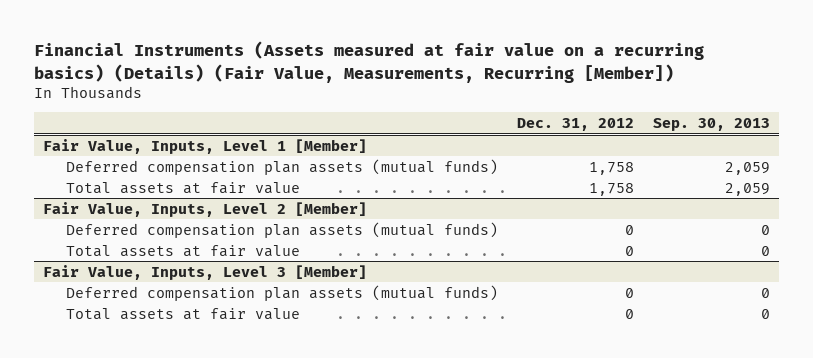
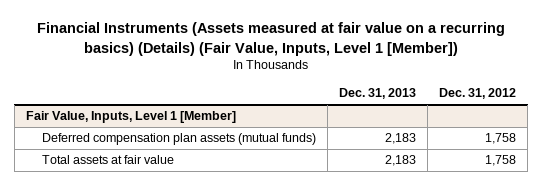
- Financial Instruments (Assets measured at fair value on a recurring basics) (Details) (Fair Value, Measurements, Recurring [Member])
+ Financial Instruments (Assets measured at fair value on a recurring basics) (Details) (Fair Value, Inputs, Level 1 [Member])
- | Dec. 31, 2012 | Sep. 30, 2013
+ | Dec. 31, 2013 | Dec. 31, 2012
- Fair Value, Inputs, Level 2 [Member]
- Deferred compensation plan assets (mutual funds) | 0 | 0
- Total assets at fair value | 0 | 0
- Fair Value, Inputs, Level 3 [Member]
- Deferred compensation plan assets (mutual funds) | 0 | 0
- Total assets at fair value | 0 | 0

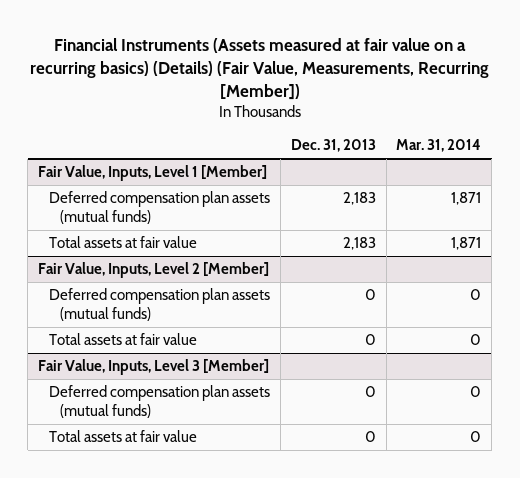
- Financial Instruments (Assets measured at fair value on a recurring basics) (Details) (Fair Value, Inputs, Level 1 [Member])
+ Financial Instruments (Assets measured at fair value on a recurring basics) (Details) (Fair Value, Measurements, Recurring [Member])
- | Dec. 31, 2013 | Dec. 31, 2012
+ | Dec. 31, 2013 | Mar. 31, 2014
+ Fair Value, Inputs, Level 2 [Member]
+ Deferred compensation plan assets (mutual funds) | 0 | 0
+ Total assets at fair value | 0 | 0
+ Fair Value, Inputs, Level 3 [Member]
+ Deferred compensation plan assets (mutual funds) | 0 | 0
+ Total assets at fair value | 0 | 0

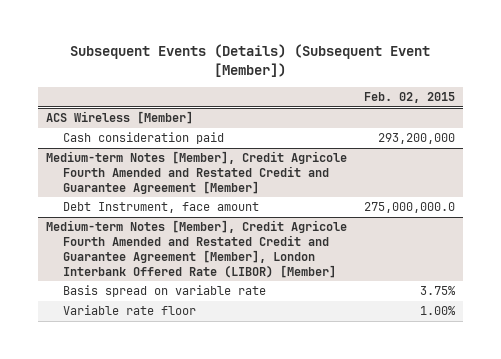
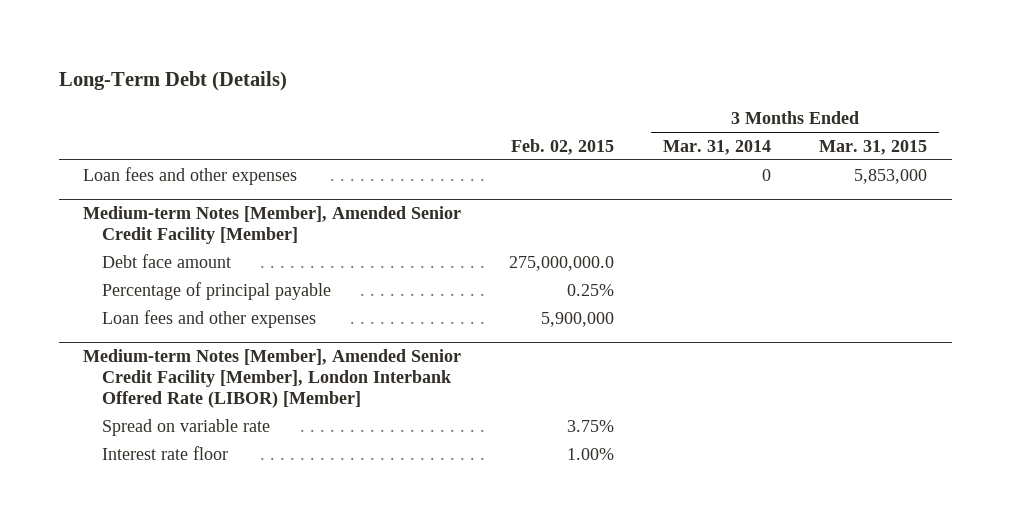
- Subsequent Events (Details) (Subsequent Event [Member])
+ Long-Term Debt (Details)
- | Feb. 02, 2015
+ | Feb. 02, 2015 | 3 Months Ended Mar. 31, 2014 | 3 Months Ended Mar. 31, 2015
- ACS Wireless [Member]
- Cash consideration paid | 293,200,000
- Medium-term Notes [Member], Credit Agricole Fourth Amended and Restated Credit and Guarantee Agreement [Member]
- Debt Instrument, face amount | 275,000,000.0
- Medium-term Notes [Member], Credit Agricole Fourth Amended and Restated Credit and Guarantee Agreement [Member], London Interbank Offered Rate (LIBOR) [Member]
- Basis spread on variable rate | 3.75%
- Variable rate floor | 1.00%
+ Loan fees and other expenses | | 0 | 5,853,000
+ Medium-term Notes [Member], Amended Senior Credit Facility [Member]
+ Debt face amount | 275,000,000.0 | |
+ Percentage of principal payable | 0.25% | |
+ Loan fees and other expenses | 5,900,000 | |
+ Medium-term Notes [Member], Amended Senior Credit Facility [Member], London Interbank Offered Rate (LIBOR) [Member]
+ Spread on variable rate | 3.75% | |
+ Interest rate floor | 1.00% | |

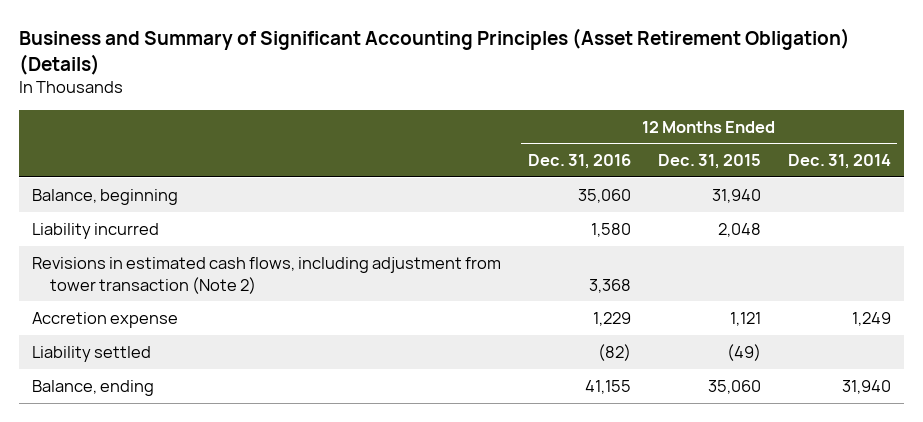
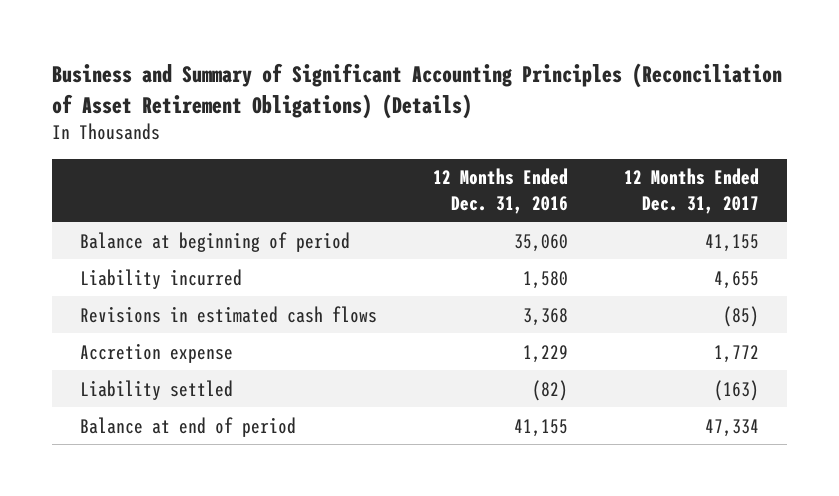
- Business and Summary of Significant Accounting Principles (Asset Retirement Obligation) (Details)
+ Business and Summary of Significant Accounting Principles (Reconciliation of Asset Retirement Obligations) (Details)
- | 12 Months Ended Dec. 31, 2016 | 12 Months Ended Dec. 31, 2015 | 12 Months Ended Dec. 31, 2014
+ | 12 Months Ended Dec. 31, 2016 | 12 Months Ended Dec. 31, 2017
- Balance, beginning | 35,060 | 31,940 |
+ Balance at beginning of period | 35,060 | 41,155
- Revisions in estimated cash flows, including adjustment from tower transaction (Note 2) | 3,368 | |
+ Revisions in estimated cash flows | 3,368 | (85)
- Balance, ending | 41,155 | 35,060 | 31,940
+ Balance at end of period | 41,155 | 47,334

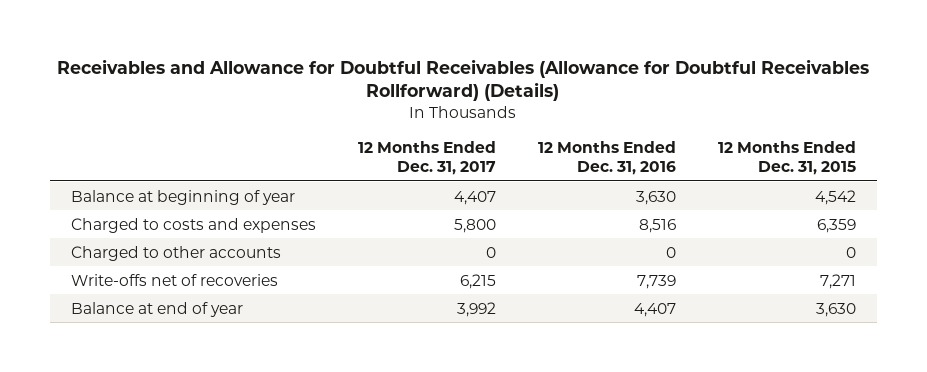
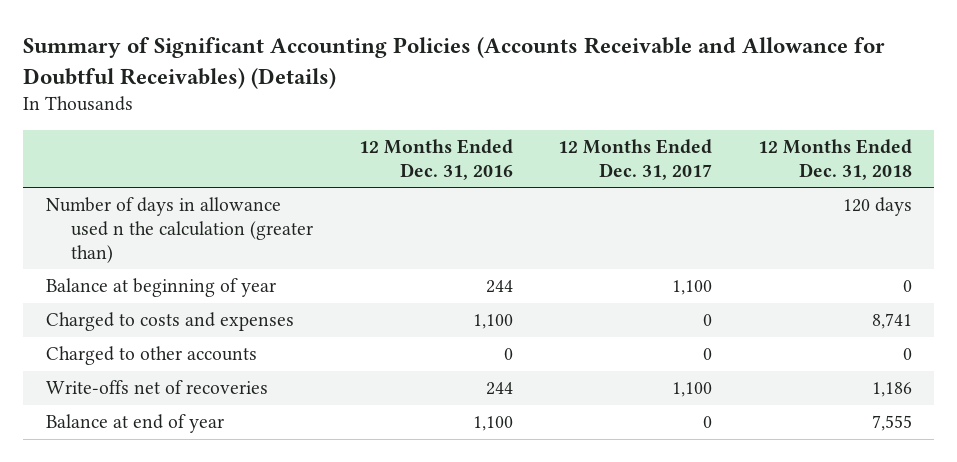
- Receivables and Allowance for Doubtful Receivables (Allowance for Doubtful Receivables Rollforward) (Details)
+ Summary of Significant Accounting Policies (Accounts Receivable and Allowance for Doubtful Receivables) (Details)
- | 12 Months Ended Dec. 31, 2017 | 12 Months Ended Dec. 31, 2016 | 12 Months Ended Dec. 31, 2015
+ | 12 Months Ended Dec. 31, 2016 | 12 Months Ended Dec. 31, 2017 | 12 Months Ended Dec. 31, 2018
- Balance at beginning of year | 4,407 | 3,630 | 4,542
- Charged to costs and expenses | 5,800 | 8,516 | 6,359
+ Number of days in allowance used n the calculation (greater than) | | | 120 days
+ Balance at beginning of year | 244 | 1,100 | 0
+ Charged to costs and expenses | 1,100 | 0 | 8,741
- Write-offs net of recoveries | 6,215 | 7,739 | 7,271
- Balance at end of year | 3,992 | 4,407 | 3,630
+ Write-offs net of recoveries | 244 | 1,100 | 1,186
+ Balance at end of year | 1,100 | 0 | 7,555

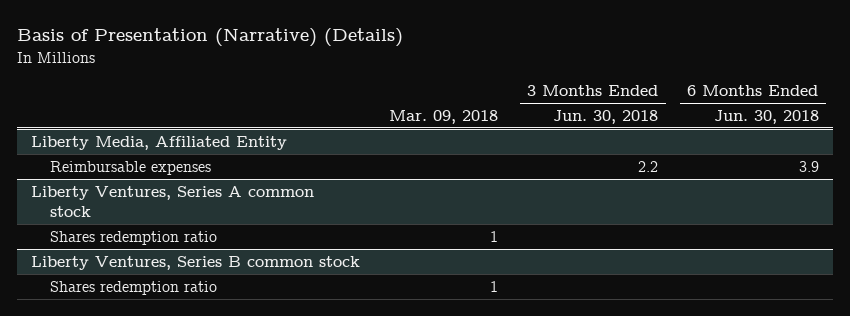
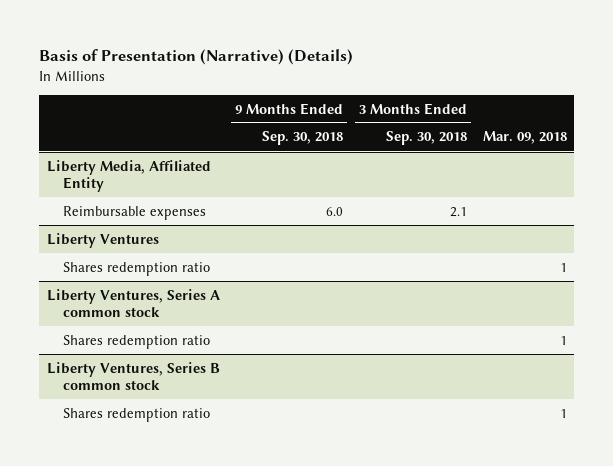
- | Mar. 09, 2018 | 3 Months Ended Jun. 30, 2018 | 6 Months Ended Jun. 30, 2018
+ | 9 Months Ended Sep. 30, 2018 | 3 Months Ended Sep. 30, 2018 | Mar. 09, 2018
+ Liberty Ventures
+ Shares redemption ratio | | | 1

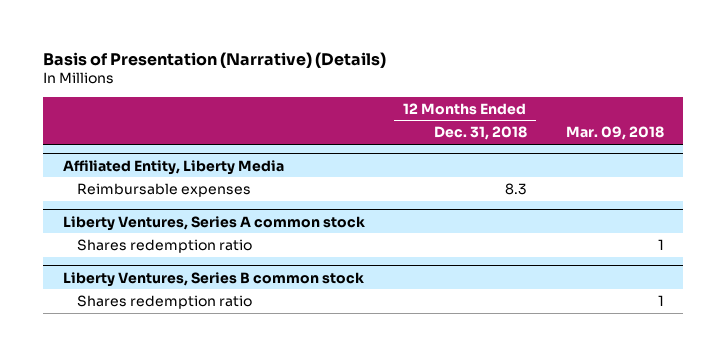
- | 9 Months Ended Sep. 30, 2018 | 3 Months Ended Sep. 30, 2018 | Mar. 09, 2018
+ | 12 Months Ended Dec. 31, 2018 | Mar. 09, 2018
- Liberty Media, Affiliated Entity
+ Affiliated Entity, Liberty Media
- Liberty Ventures
- Shares redemption ratio | | | 1

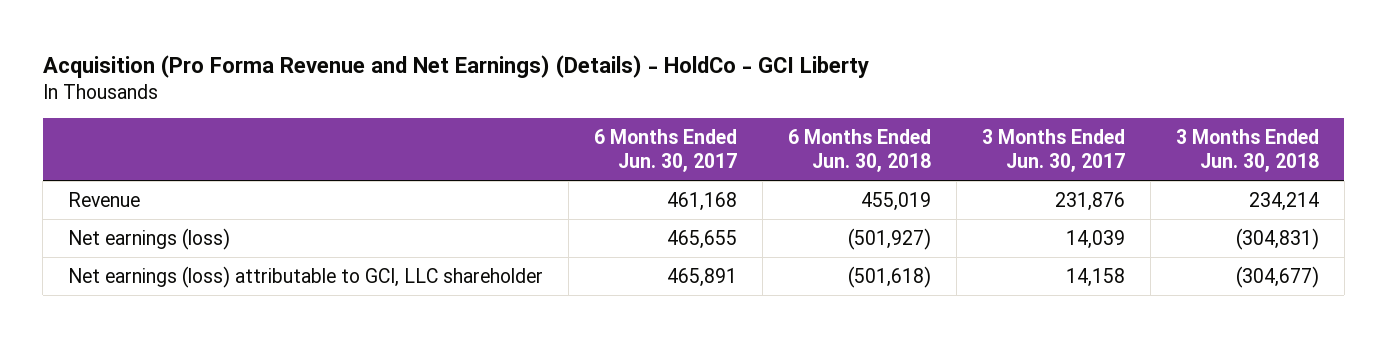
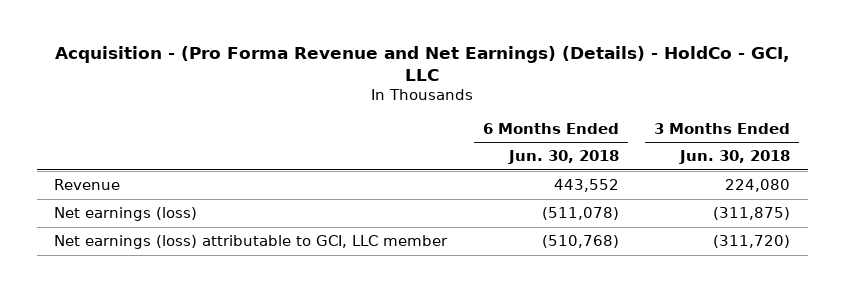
- Acquisition (Pro Forma Revenue and Net Earnings) (Details) - HoldCo - GCI Liberty
+ Acquisition - (Pro Forma Revenue and Net Earnings) (Details) - HoldCo - GCI, LLC
- | 6 Months Ended Jun. 30, 2017 | 6 Months Ended Jun. 30, 2018 | 3 Months Ended Jun. 30, 2017 | 3 Months Ended Jun. 30, 2018
+ | 6 Months Ended Jun. 30, 2018 | 3 Months Ended Jun. 30, 2018
- Revenue | 461,168 | 455,019 | 231,876 | 234,214
- Net earnings (loss) | 465,655 | (501,927) | 14,039 | (304,831)
- Net earnings (loss) attributable to GCI, LLC shareholder | 465,891 | (501,618) | 14,158 | (304,677)
+ Revenue | 443,552 | 224,080
+ Net earnings (loss) | (511,078) | (311,875)
+ Net earnings (loss) attributable to GCI, LLC member | (510,768) | (311,720)

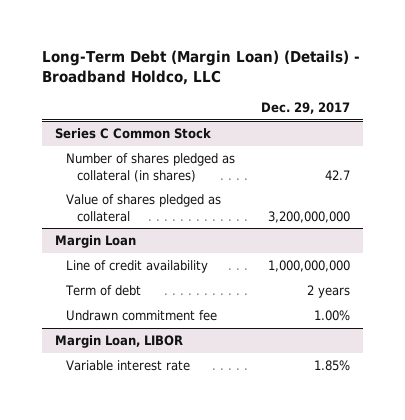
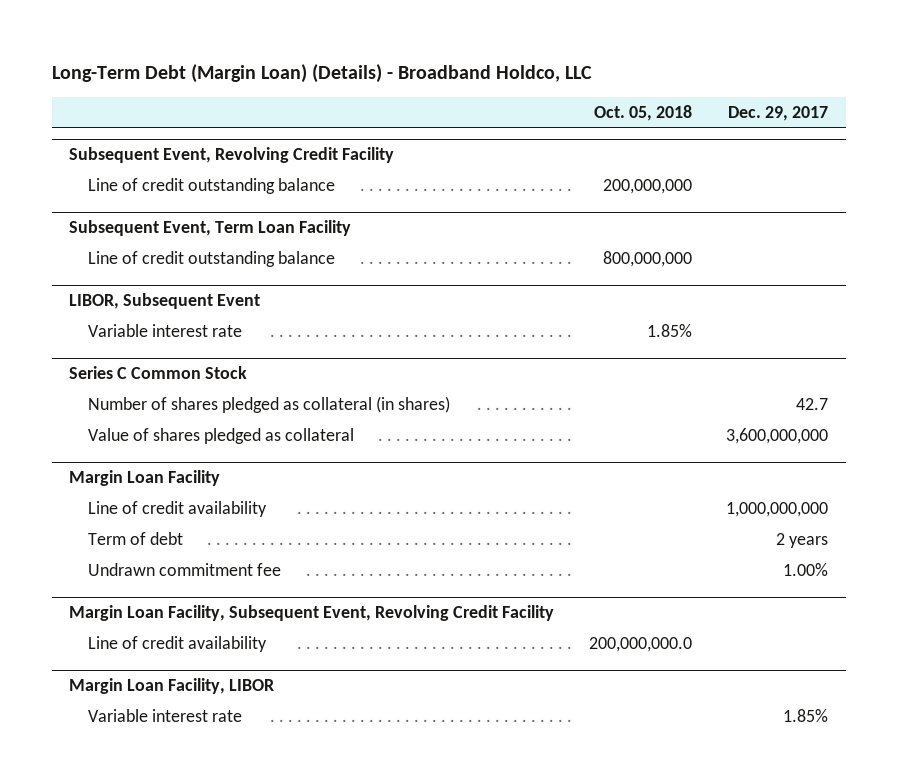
- | Dec. 29, 2017
+ | Oct. 05, 2018 | Dec. 29, 2017
+ Subsequent Event, Revolving Credit Facility
+ Line of credit outstanding balance | 200,000,000 |
+ Subsequent Event, Term Loan Facility
+ Line of credit outstanding balance | 800,000,000 |
+ LIBOR, Subsequent Event
+ Variable interest rate | 1.85% |
@ Series C Common Stock
- Value of shares pledged as collateral | 3,200,000,000
- Margin Loan
@ Series C Common Stock
+ Value of shares pledged as collateral | | 3,600,000,000
+ Margin Loan Facility
- Margin Loan, LIBOR
+ Margin Loan Facility, Subsequent Event, Revolving Credit Facility
+ Line of credit availability | 200,000,000.0 |
+ Margin Loan Facility, LIBOR

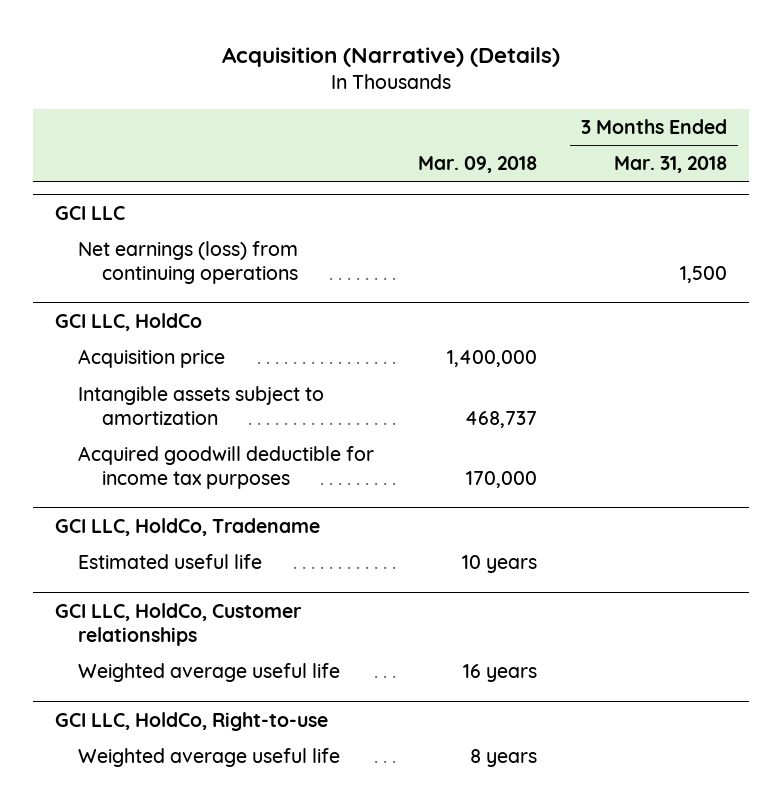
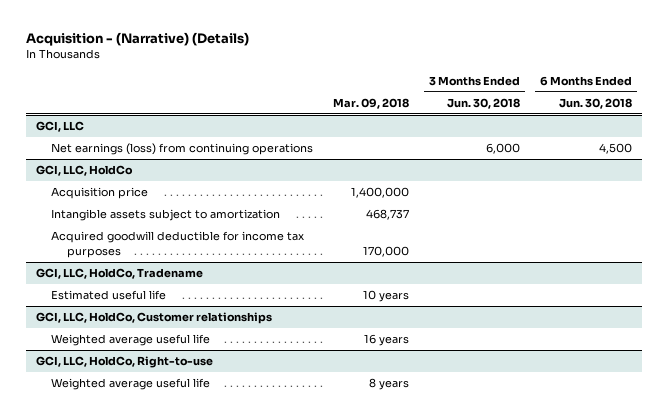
- Acquisition (Narrative) (Details)
+ Acquisition - (Narrative) (Details)
- | Mar. 09, 2018 | 3 Months Ended Mar. 31, 2018
+ | Mar. 09, 2018 | 3 Months Ended Jun. 30, 2018 | 6 Months Ended Jun. 30, 2018
- GCI LLC
+ GCI, LLC
- GCI LLC, HoldCo
+ GCI, LLC, HoldCo
- GCI LLC, HoldCo, Tradename
+ GCI, LLC, HoldCo, Tradename
- GCI LLC, HoldCo, Customer relationships
+ GCI, LLC, HoldCo, Customer relationships
- GCI LLC, HoldCo, Right-to-use
+ GCI, LLC, HoldCo, Right-to-use

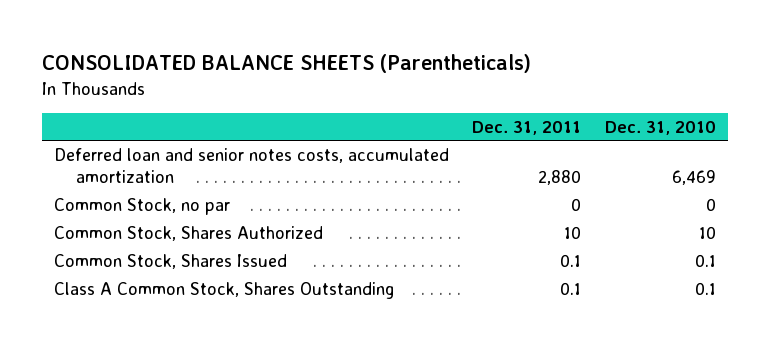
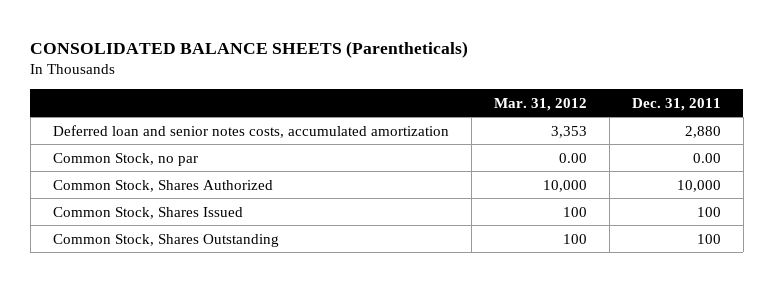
- | Dec. 31, 2011 | Dec. 31, 2010
+ | Mar. 31, 2012 | Dec. 31, 2011
- Common Stock, no par | 0 | 0
- Common Stock, Shares Authorized | 10 | 10
- Common Stock, Shares Issued | 0.1 | 0.1
- Class A Common Stock, Shares Outstanding | 0.1 | 0.1
+ Common Stock, no par | 0.00 | 0.00
+ Common Stock, Shares Authorized | 10,000 | 10,000
+ Common Stock, Shares Issued | 100 | 100
+ Common Stock, Shares Outstanding | 100 | 100

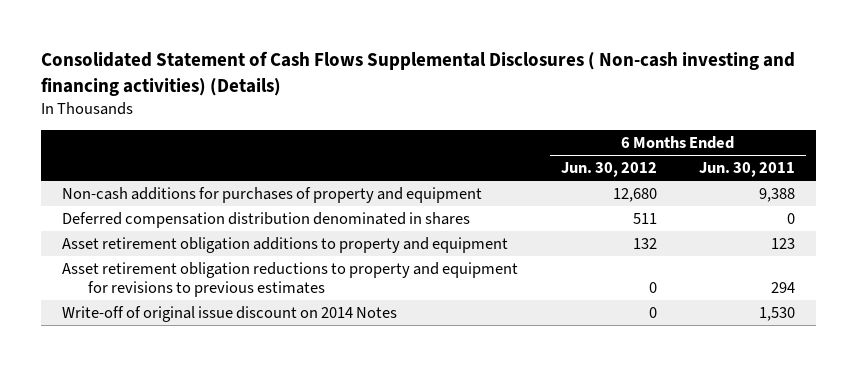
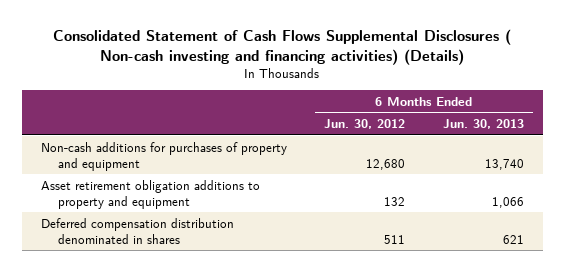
- | 6 Months Ended Jun. 30, 2012 | 6 Months Ended Jun. 30, 2011
+ | 6 Months Ended Jun. 30, 2012 | 6 Months Ended Jun. 30, 2013
- Asset retirement obligation reductions to property and equipment for revisions to previous estimates | 0 | 294
- Write-off of original issue discount on 2014 Notes | 0 | 1,530
moved down: Deferred compensation distribution denominated in shares | 511 | 621

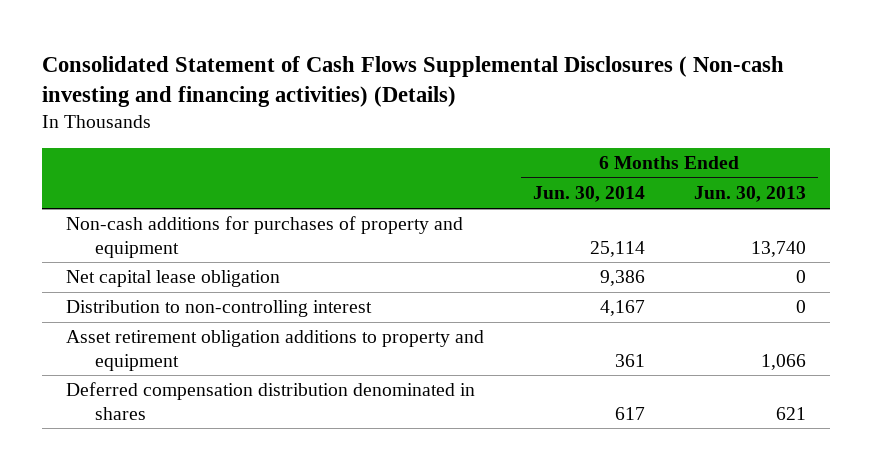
- | 6 Months Ended Jun. 30, 2012 | 6 Months Ended Jun. 30, 2013
+ | 6 Months Ended Jun. 30, 2014 | 6 Months Ended Jun. 30, 2013
+ Net capital lease obligation | 9,386 | 0
+ Distribution to non-controlling interest | 4,167 | 0

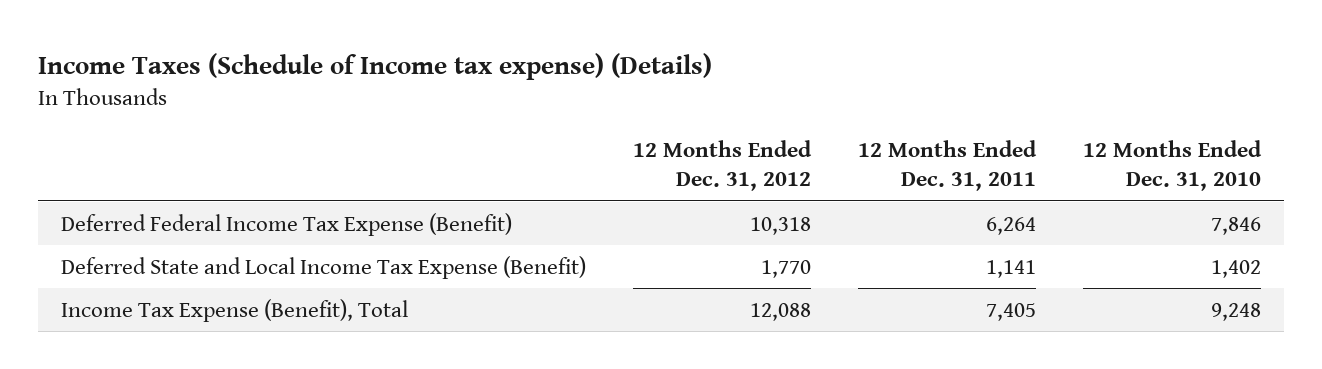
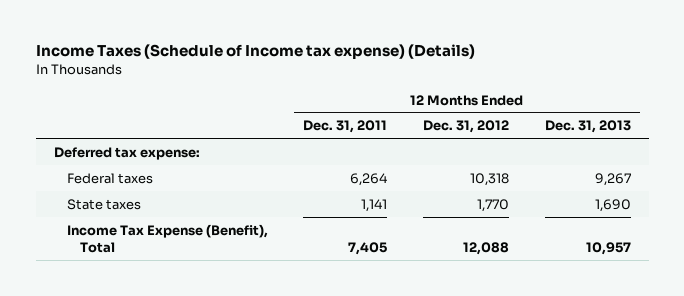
- | 12 Months Ended Dec. 31, 2012 | 12 Months Ended Dec. 31, 2011 | 12 Months Ended Dec. 31, 2010
+ | 12 Months Ended Dec. 31, 2011 | 12 Months Ended Dec. 31, 2012 | 12 Months Ended Dec. 31, 2013
- Deferred Federal Income Tax Expense (Benefit) | 10,318 | 6,264 | 7,846
- Deferred State and Local Income Tax Expense (Benefit) | 1,770 | 1,141 | 1,402
+ Deferred tax expense:
+ Federal taxes | 6,264 | 10,318 | 9,267
+ State taxes | 1,141 | 1,770 | 1,690

